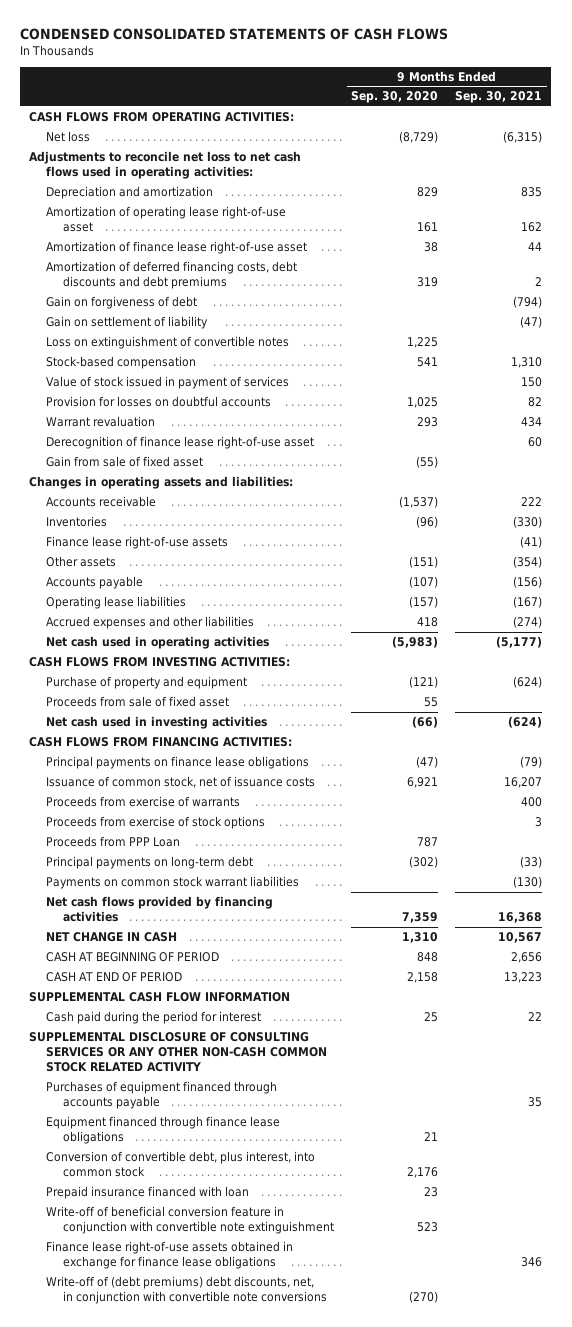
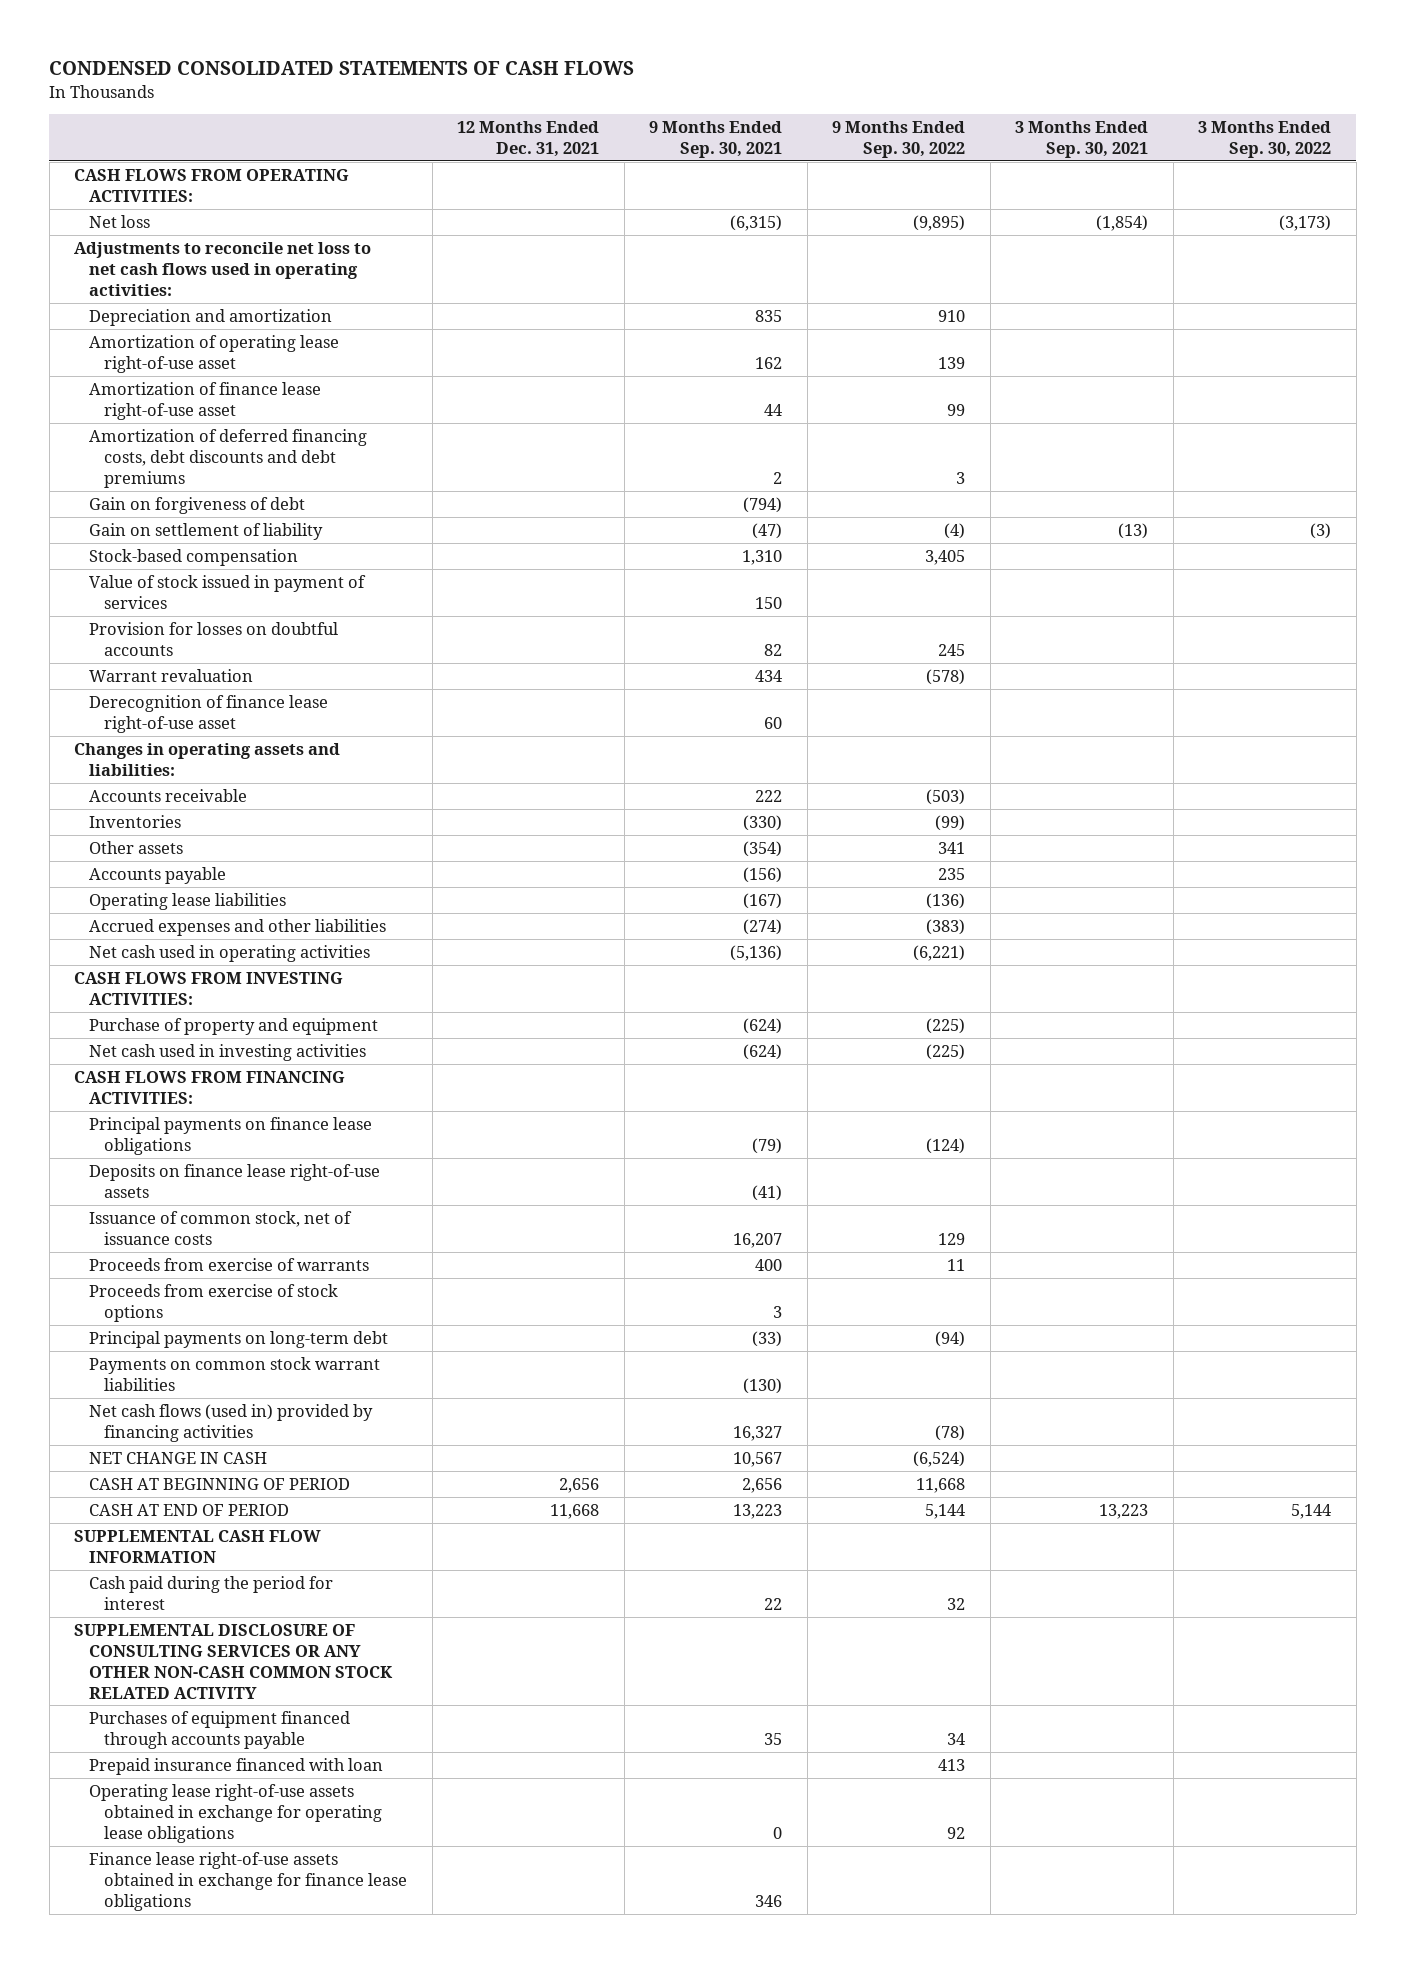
- | 9 Months Ended Sep. 30, 2020 | 9 Months Ended Sep. 30, 2021
+ | 12 Months Ended Dec. 31, 2021 | 9 Months Ended Sep. 30, 2021 | 9 Months Ended Sep. 30, 2022 | 3 Months Ended Sep. 30, 2021 | 3 Months Ended Sep. 30, 2022
- Loss on extinguishment of convertible notes | 1,225 |
- Gain from sale of fixed asset | (55) |
- Finance lease right-of-use assets | | (41)
- Net cash used in operating activities | (5,983) | (5,177)
+ Net cash used in operating activities | | (5,136) | (6,221) | |
- Proceeds from sale of fixed asset | 55 |
+ Deposits on finance lease right-of-use assets | | (41) | | |
- Proceeds from PPP Loan | 787 |
- Net cash flows provided by financing activities | 7,359 | 16,368
+ Net cash flows (used in) provided by financing activities | | 16,327 | (78) | |
- Equipment financed through finance lease obligations | 21 |
- Conversion of convertible debt, plus interest, into common stock | 2,176 |
- Write-off of beneficial conversion feature in conjunction with convertible note extinguishment | 523 |
+ Operating lease right-of-use assets obtained in exchange for operating lease obligations | | 0 | 92 | |
- Write-off of (debt premiums) debt discounts, net, in conjunction with convertible note conversions | (270) |

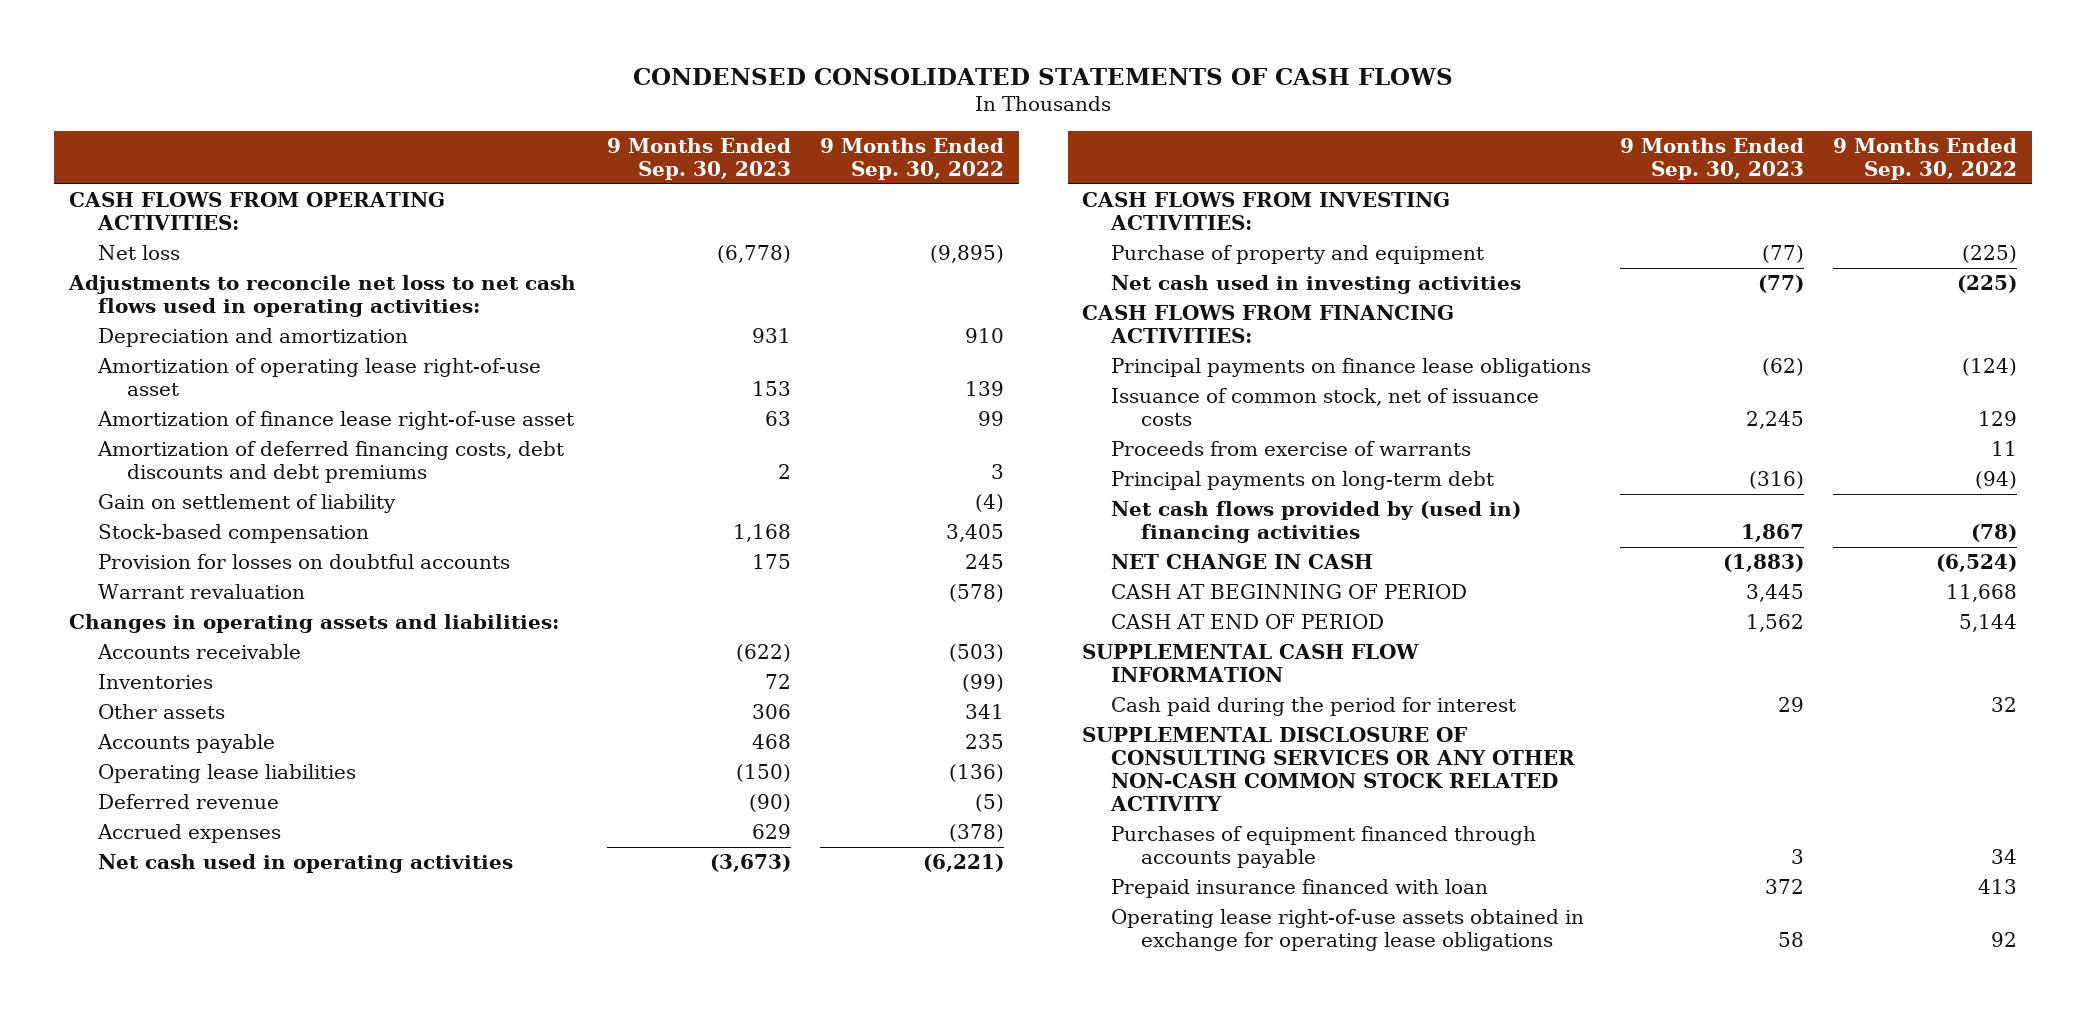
- | 12 Months Ended Dec. 31, 2021 | 9 Months Ended Sep. 30, 2021 | 9 Months Ended Sep. 30, 2022 | 3 Months Ended Sep. 30, 2021 | 3 Months Ended Sep. 30, 2022
+ | 9 Months Ended Sep. 30, 2023 | 9 Months Ended Sep. 30, 2022
- Gain on forgiveness of debt | | (794) | | |
- Value of stock issued in payment of services | | 150 | | |
- Derecognition of finance lease right-of-use asset | | 60 | | |
- Accrued expenses and other liabilities | | (274) | (383) | |
+ Deferred revenue | (90) | (5)
+ Accrued expenses | 629 | (378)
- Deposits on finance lease right-of-use assets | | (41) | | |
- Proceeds from exercise of stock options | | 3 | | |
- Payments on common stock warrant liabilities | | (130) | | |
- Net cash flows (used in) provided by financing activities | | 16,327 | (78) | |
+ Net cash flows provided by (used in) financing activities | 1,867 | (78)
- Finance lease right-of-use assets obtained in exchange for finance lease obligations | | 346 | | |

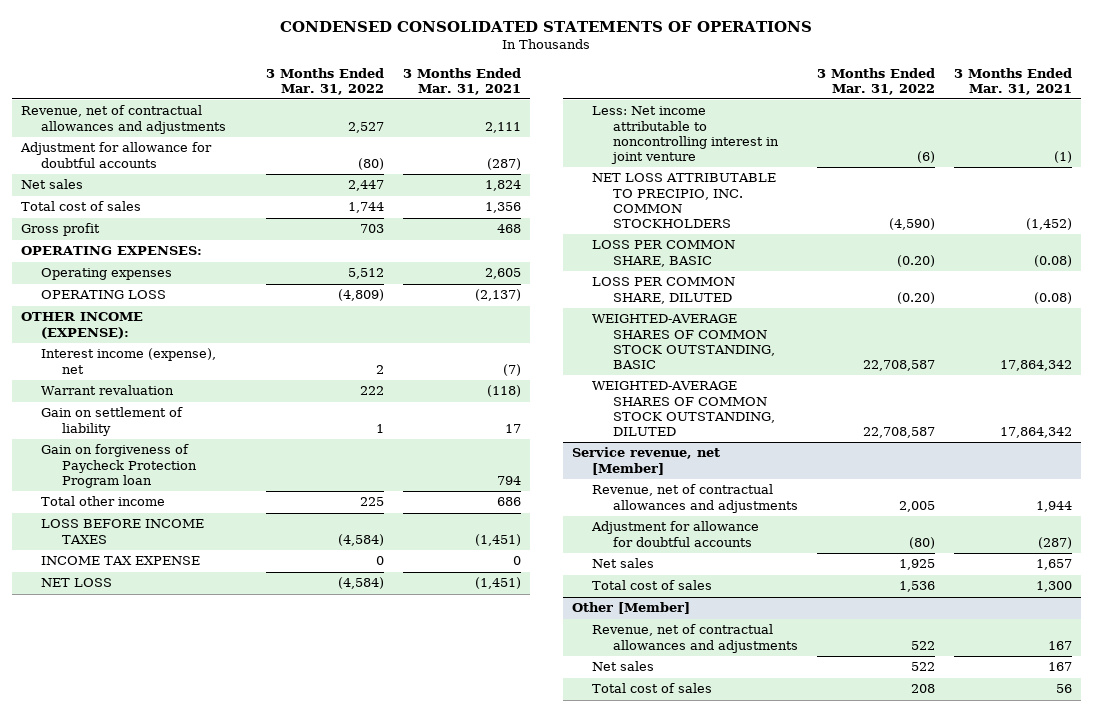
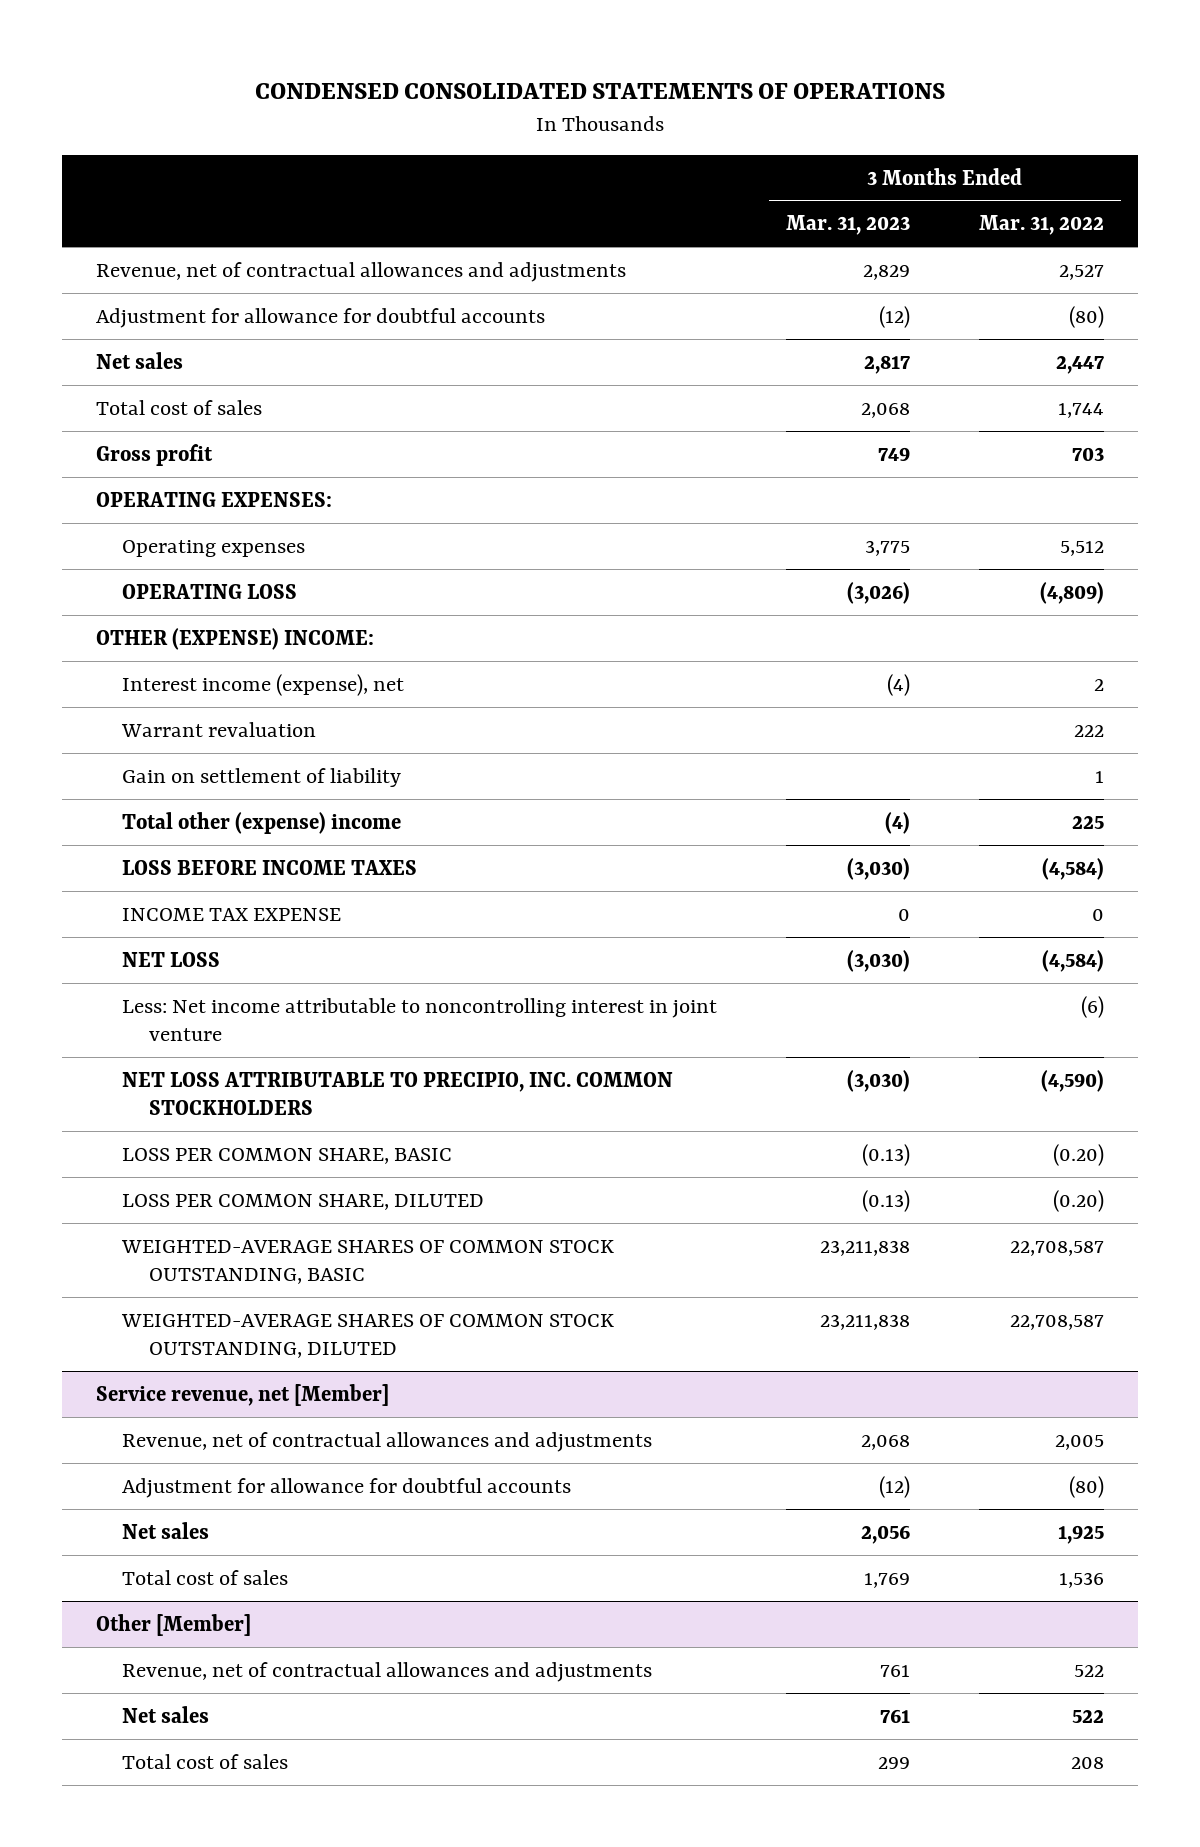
- | 3 Months Ended Mar. 31, 2022 | 3 Months Ended Mar. 31, 2021
+ | 3 Months Ended Mar. 31, 2023 | 3 Months Ended Mar. 31, 2022
- OTHER INCOME (EXPENSE):
+ OTHER (EXPENSE) INCOME:
- Gain on forgiveness of Paycheck Protection Program loan | | 794
- Total other income | 225 | 686
+ Total other (expense) income | (4) | 225

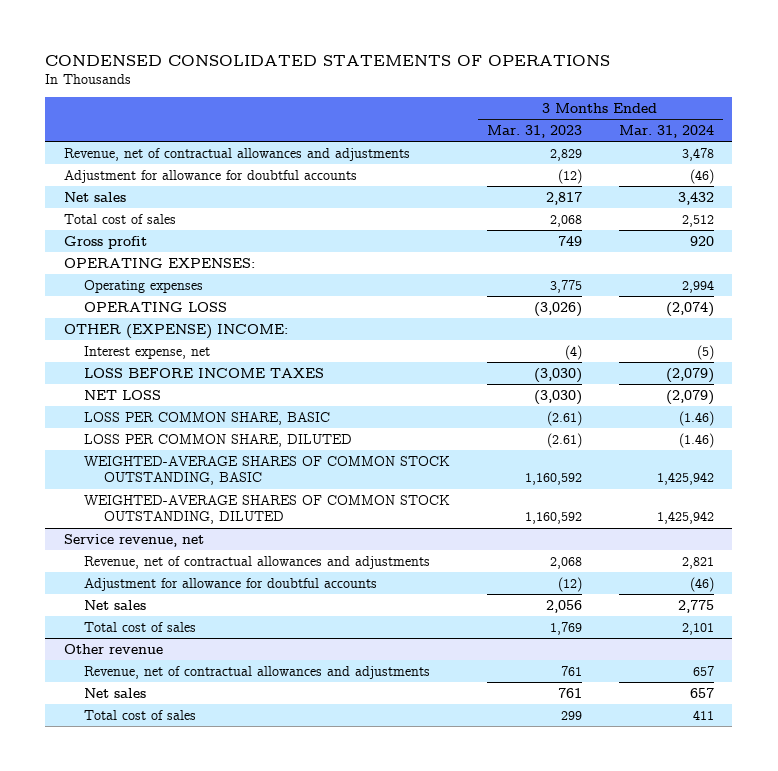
- | 3 Months Ended Mar. 31, 2023 | 3 Months Ended Mar. 31, 2022
+ | 3 Months Ended Mar. 31, 2023 | 3 Months Ended Mar. 31, 2024
- Interest income (expense), net | (4) | 2
- Warrant revaluation | | 222
- Gain on settlement of liability | | 1
- Total other (expense) income | (4) | 225
+ Interest expense, net | (4) | (5)
- INCOME TAX EXPENSE | 0 | 0
- Less: Net income attributable to noncontrolling interest in joint venture | | (6)
- NET LOSS ATTRIBUTABLE TO PRECIPIO, INC. COMMON STOCKHOLDERS | (3,030) | (4,590)
- LOSS PER COMMON SHARE, BASIC | (0.13) | (0.20)
- LOSS PER COMMON SHARE, DILUTED | (0.13) | (0.20)
- WEIGHTED-AVERAGE SHARES OF COMMON STOCK OUTSTANDING, BASIC | 23,211,838 | 22,708,587
- WEIGHTED-AVERAGE SHARES OF COMMON STOCK OUTSTANDING, DILUTED | 23,211,838 | 22,708,587
- Service revenue, net [Member]
+ LOSS PER COMMON SHARE, BASIC | (2.61) | (1.46)
+ LOSS PER COMMON SHARE, DILUTED | (2.61) | (1.46)
+ WEIGHTED-AVERAGE SHARES OF COMMON STOCK OUTSTANDING, BASIC | 1,160,592 | 1,425,942
+ WEIGHTED-AVERAGE SHARES OF COMMON STOCK OUTSTANDING, DILUTED | 1,160,592 | 1,425,942
+ Service revenue, net
- Other [Member]
+ Other revenue

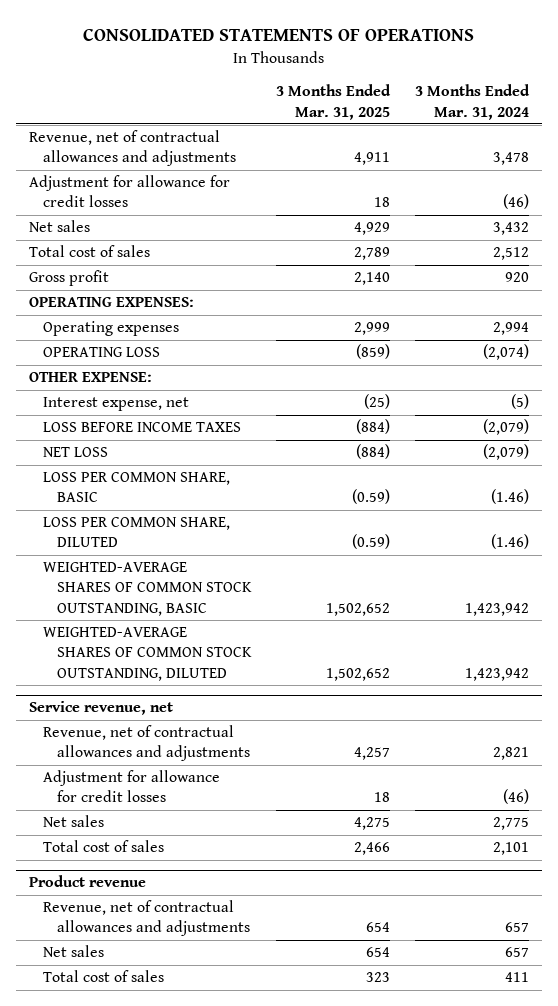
- CONDENSED CONSOLIDATED STATEMENTS OF OPERATIONS
+ CONSOLIDATED STATEMENTS OF OPERATIONS
- | 3 Months Ended Mar. 31, 2023 | 3 Months Ended Mar. 31, 2024
+ | 3 Months Ended Mar. 31, 2025 | 3 Months Ended Mar. 31, 2024
- Adjustment for allowance for doubtful accounts | (12) | (46)
+ Adjustment for allowance for credit losses | 18 | (46)
- OTHER (EXPENSE) INCOME:
+ OTHER EXPENSE:
- WEIGHTED-AVERAGE SHARES OF COMMON STOCK OUTSTANDING, BASIC | 1,160,592 | 1,425,942
- WEIGHTED-AVERAGE SHARES OF COMMON STOCK OUTSTANDING, DILUTED | 1,160,592 | 1,425,942
+ WEIGHTED-AVERAGE SHARES OF COMMON STOCK OUTSTANDING, BASIC | 1,502,652 | 1,423,942
+ WEIGHTED-AVERAGE SHARES OF COMMON STOCK OUTSTANDING, DILUTED | 1,502,652 | 1,423,942
@ Service revenue, net
- Adjustment for allowance for doubtful accounts | (12) | (46)
+ Adjustment for allowance for credit losses | 18 | (46)
- Other revenue
+ Product revenue

